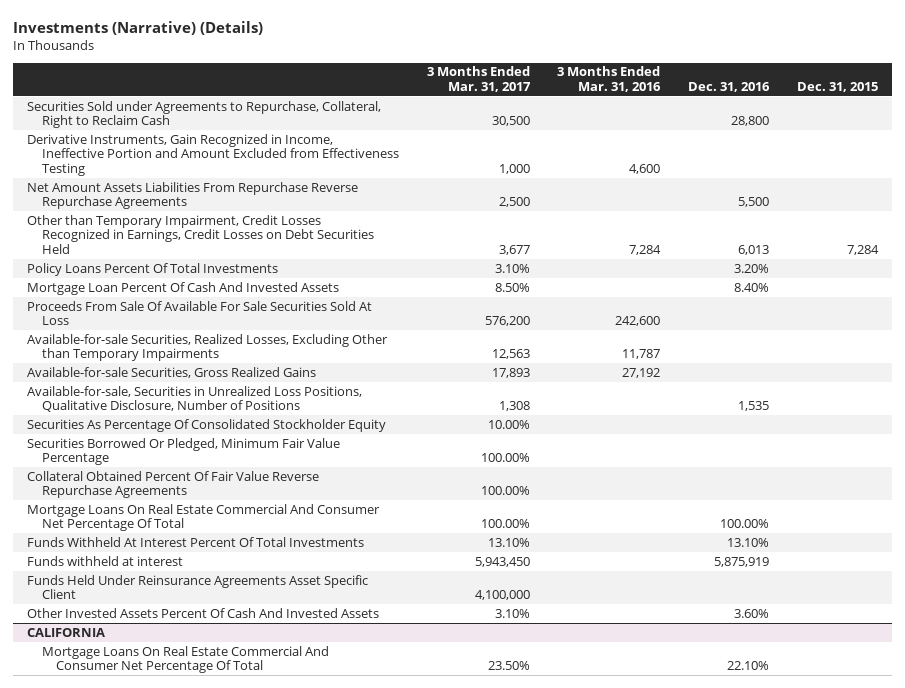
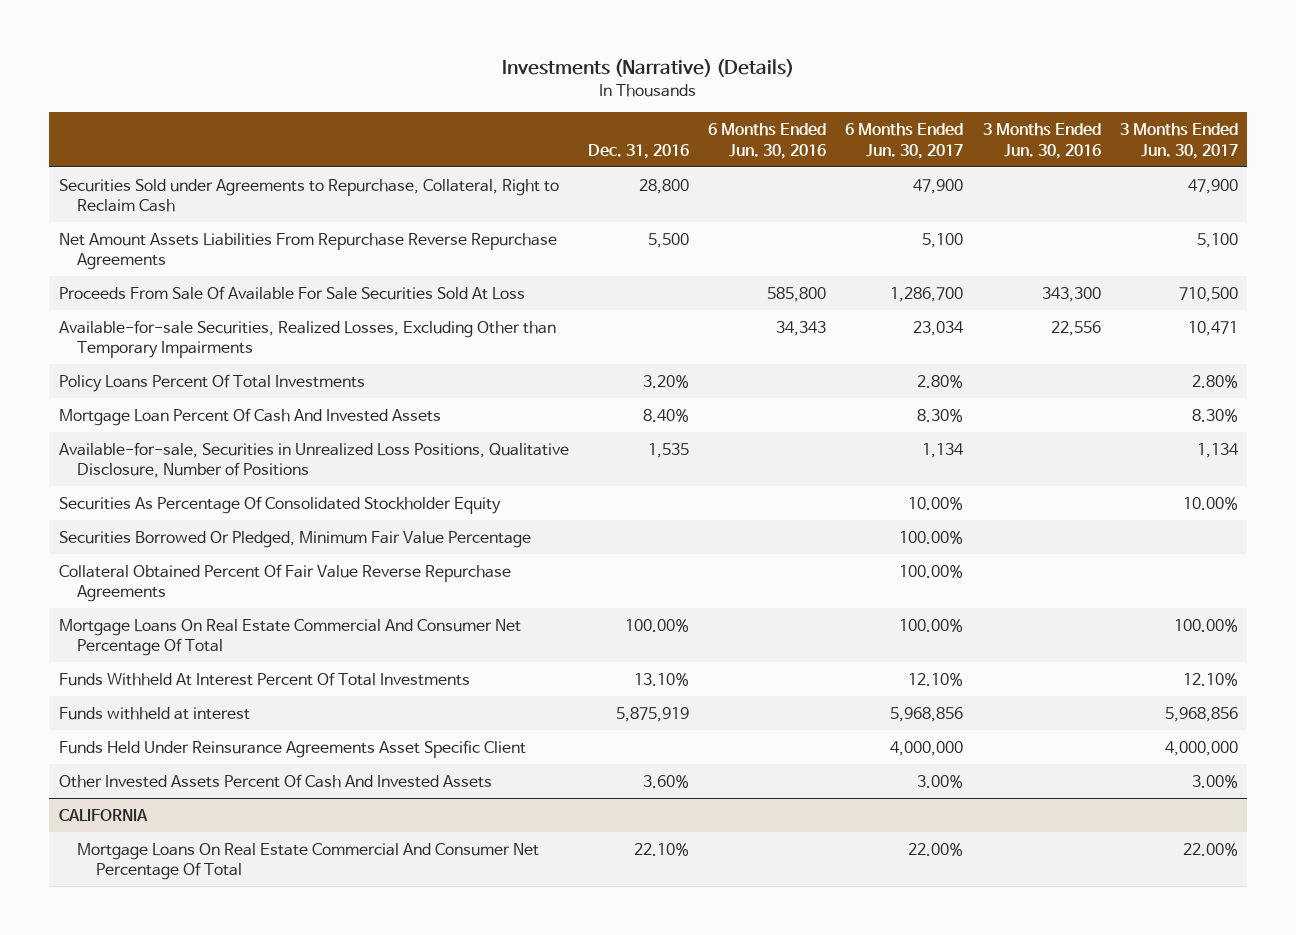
- | 3 Months Ended Mar. 31, 2017 | 3 Months Ended Mar. 31, 2016 | Dec. 31, 2016 | Dec. 31, 2015
+ | Dec. 31, 2016 | 6 Months Ended Jun. 30, 2016 | 6 Months Ended Jun. 30, 2017 | 3 Months Ended Jun. 30, 2016 | 3 Months Ended Jun. 30, 2017
- Derivative Instruments, Gain Recognized in Income, Ineffective Portion and Amount Excluded from Effectiveness Testing | 1,000 | 4,600 | |
- Other than Temporary Impairment, Credit Losses Recognized in Earnings, Credit Losses on Debt Securities Held | 3,677 | 7,284 | 6,013 | 7,284
- Available-for-sale Securities, Gross Realized Gains | 17,893 | 27,192 | |
moved down: Policy Loans Percent Of Total Investments | 3.20% | | 2.80% | | 2.80%
moved down: Mortgage Loan Percent Of Cash And Invested Assets | 8.40% | | 8.30% | | 8.30%

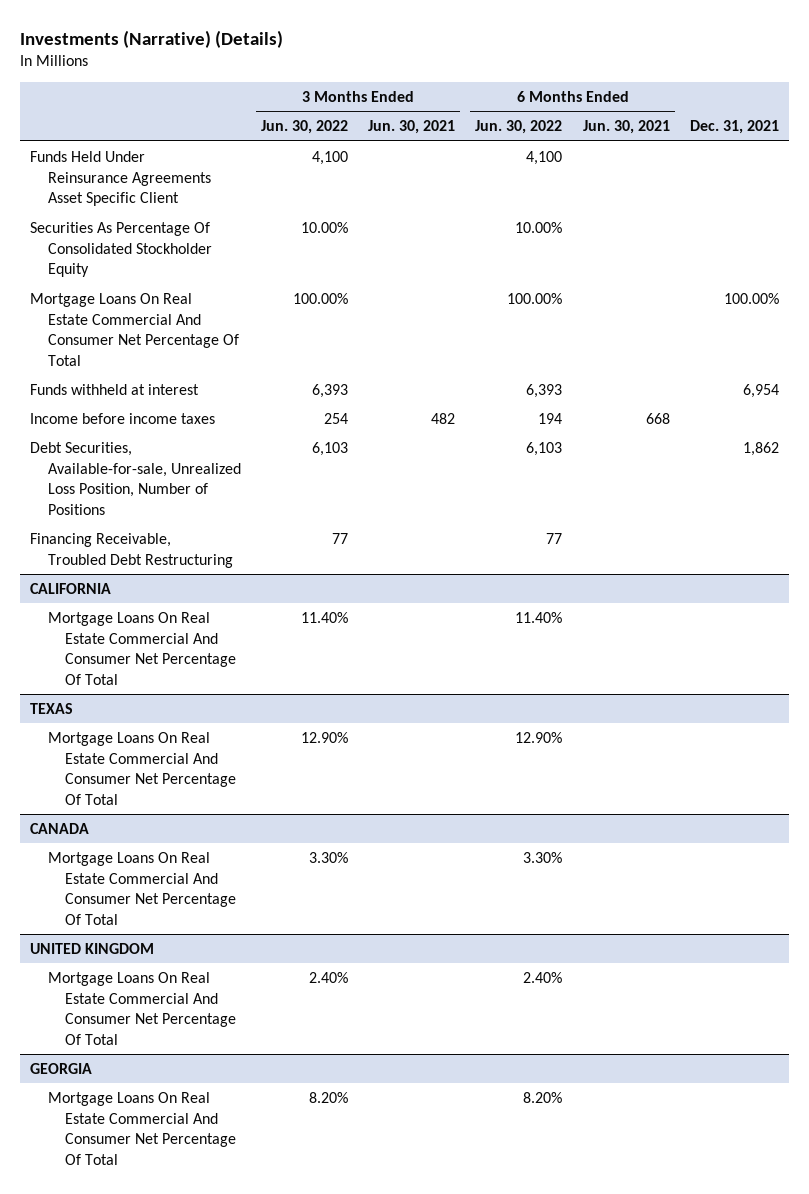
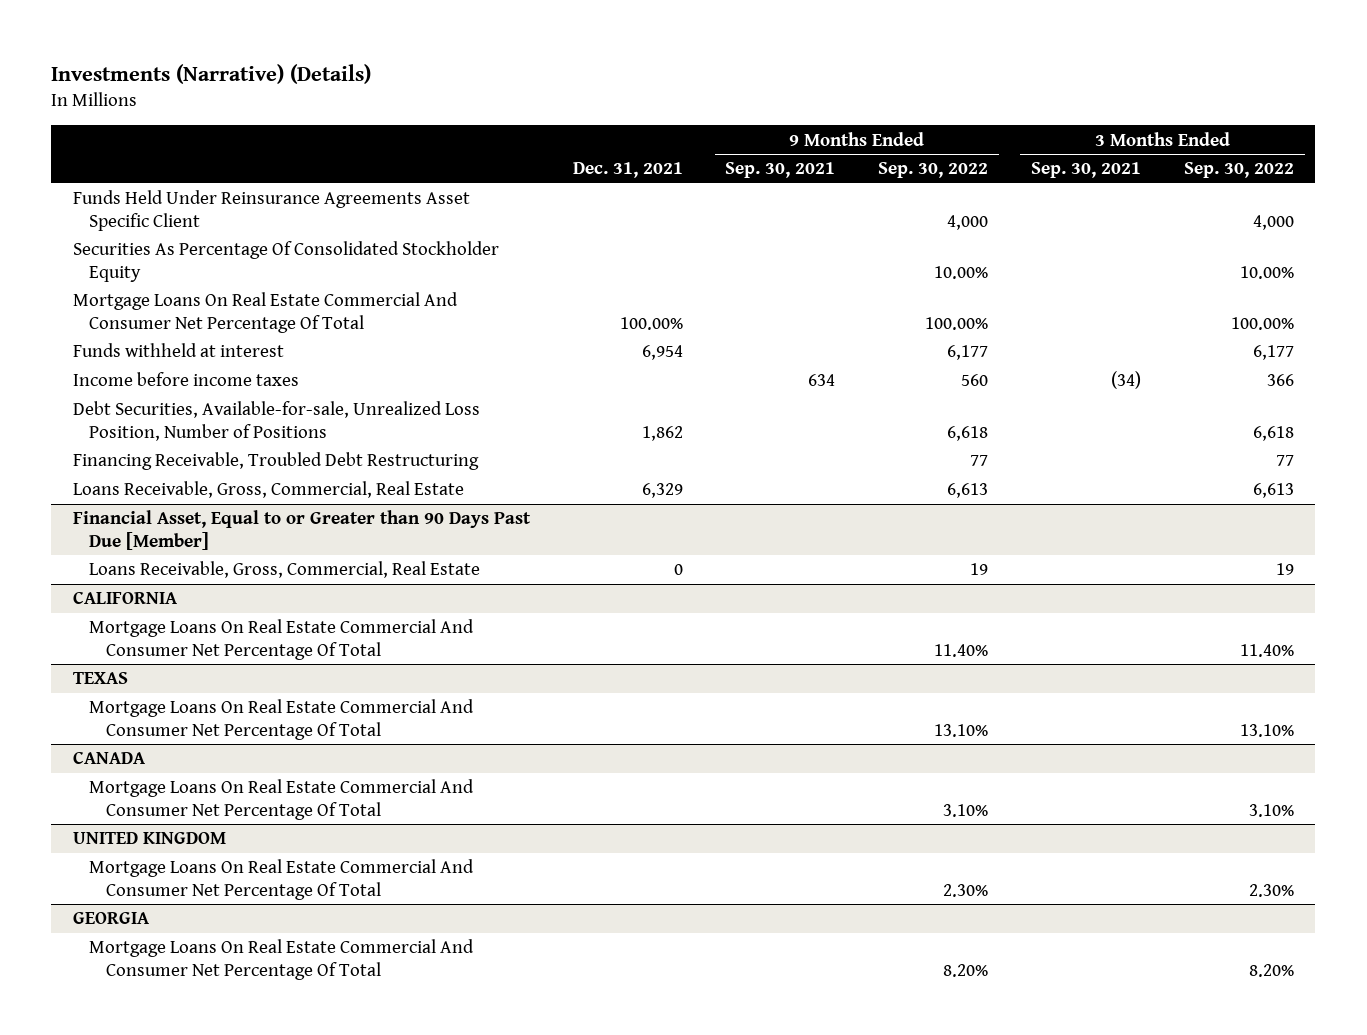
- | 3 Months Ended Jun. 30, 2022 | 3 Months Ended Jun. 30, 2021 | 6 Months Ended Jun. 30, 2022 | 6 Months Ended Jun. 30, 2021 | Dec. 31, 2021
+ | Dec. 31, 2021 | 9 Months Ended Sep. 30, 2021 | 9 Months Ended Sep. 30, 2022 | 3 Months Ended Sep. 30, 2021 | 3 Months Ended Sep. 30, 2022
+ Loans Receivable, Gross, Commercial, Real Estate | 6,329 | | 6,613 | | 6,613
+ Financial Asset, Equal to or Greater than 90 Days Past Due [Member]
+ Loans Receivable, Gross, Commercial, Real Estate | 0 | | 19 | | 19

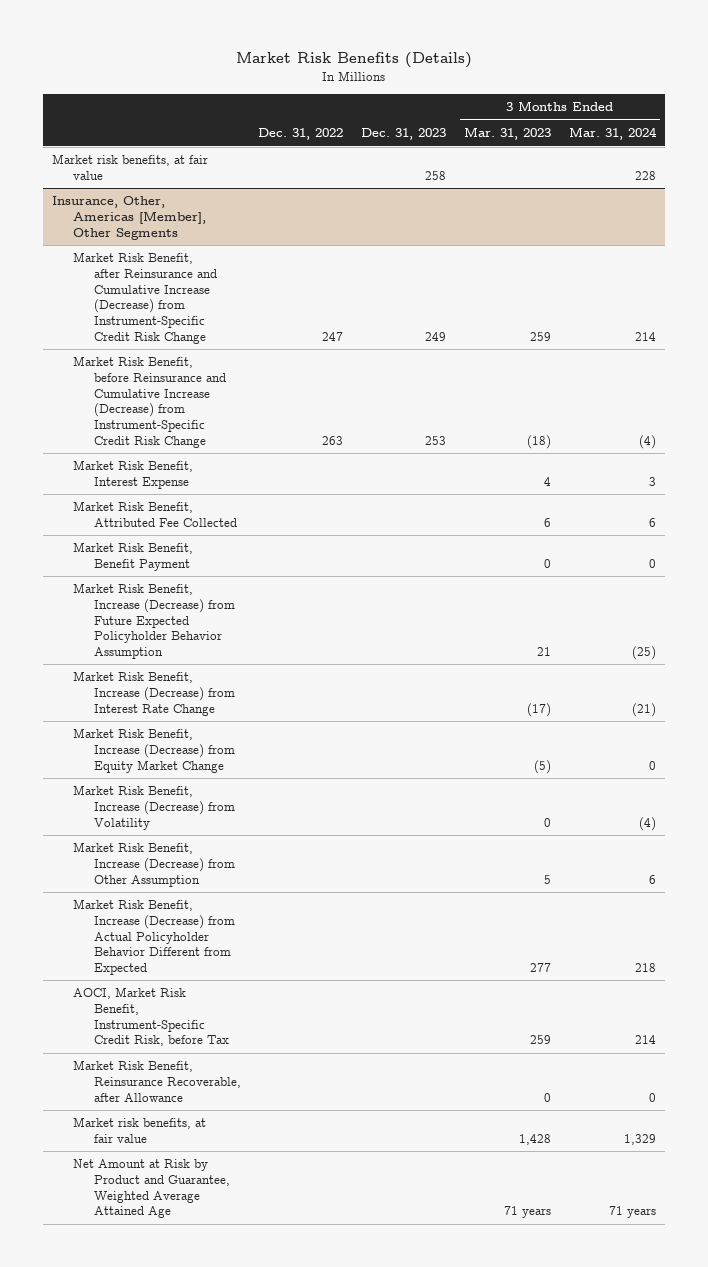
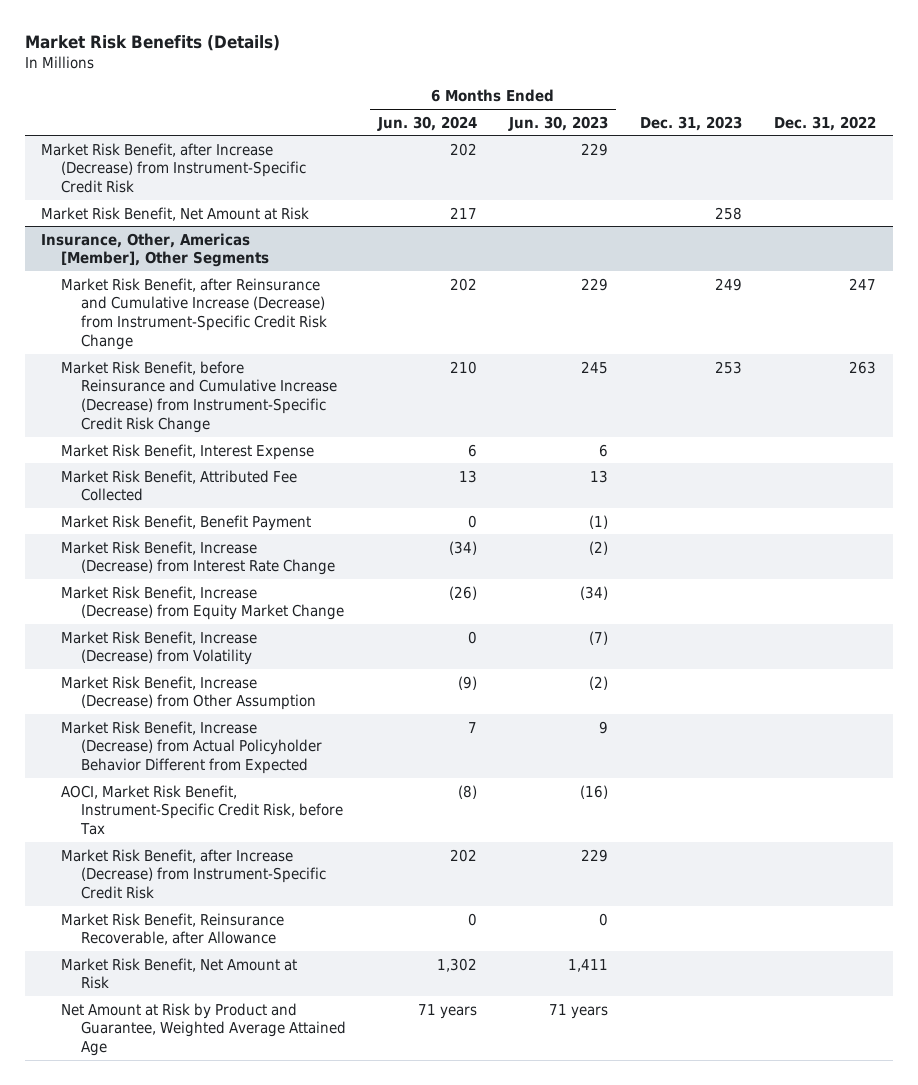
- | Dec. 31, 2022 | Dec. 31, 2023 | 3 Months Ended Mar. 31, 2023 | 3 Months Ended Mar. 31, 2024
+ | 6 Months Ended Jun. 30, 2024 | 6 Months Ended Jun. 30, 2023 | Dec. 31, 2023 | Dec. 31, 2022
- Market risk benefits, at fair value | | 258 | | 228
+ Market Risk Benefit, after Increase (Decrease) from Instrument-Specific Credit Risk | 202 | 229 | |
+ Market Risk Benefit, Net Amount at Risk | 217 | | 258 |
@ Insurance, Other, Americas [Member], Other Segments
- Market Risk Benefit, Increase (Decrease) from Future Expected Policyholder Behavior Assumption | | | 21 | (25)
+ Market Risk Benefit, after Increase (Decrease) from Instrument-Specific Credit Risk | 202 | 229 | |
- Market risk benefits, at fair value | | | 1,428 | 1,329
+ Market Risk Benefit, Net Amount at Risk | 1,302 | 1,411 | |

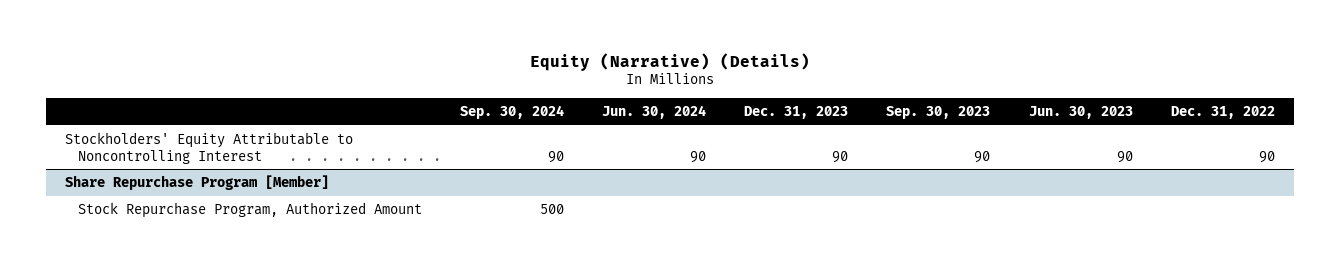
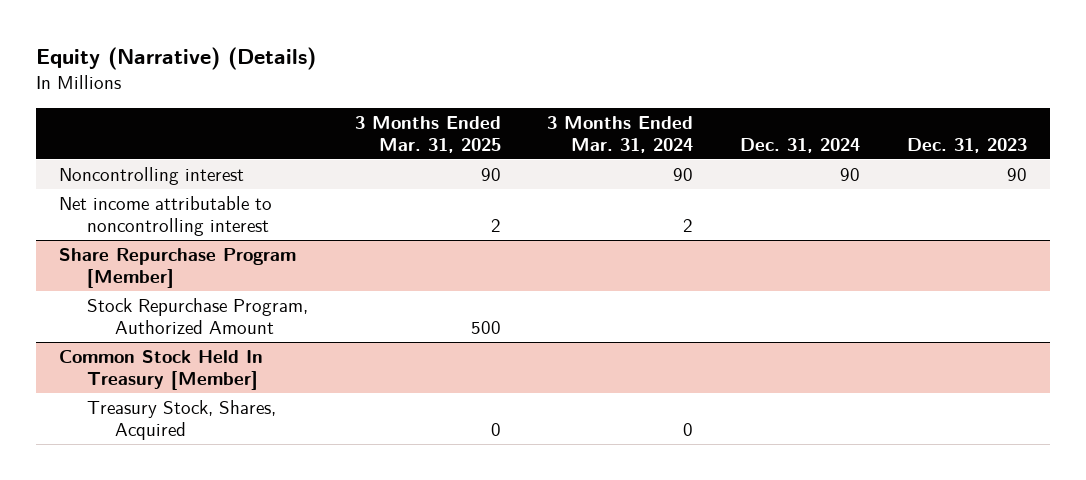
- | Sep. 30, 2024 | Jun. 30, 2024 | Dec. 31, 2023 | Sep. 30, 2023 | Jun. 30, 2023 | Dec. 31, 2022
+ | 3 Months Ended Mar. 31, 2025 | 3 Months Ended Mar. 31, 2024 | Dec. 31, 2024 | Dec. 31, 2023
- Stockholders' Equity Attributable to Noncontrolling Interest | 90 | 90 | 90 | 90 | 90 | 90
+ Noncontrolling interest | 90 | 90 | 90 | 90
+ Net income attributable to noncontrolling interest | 2 | 2 | |
+ Common Stock Held In Treasury [Member]
+ Treasury Stock, Shares, Acquired | 0 | 0 | |

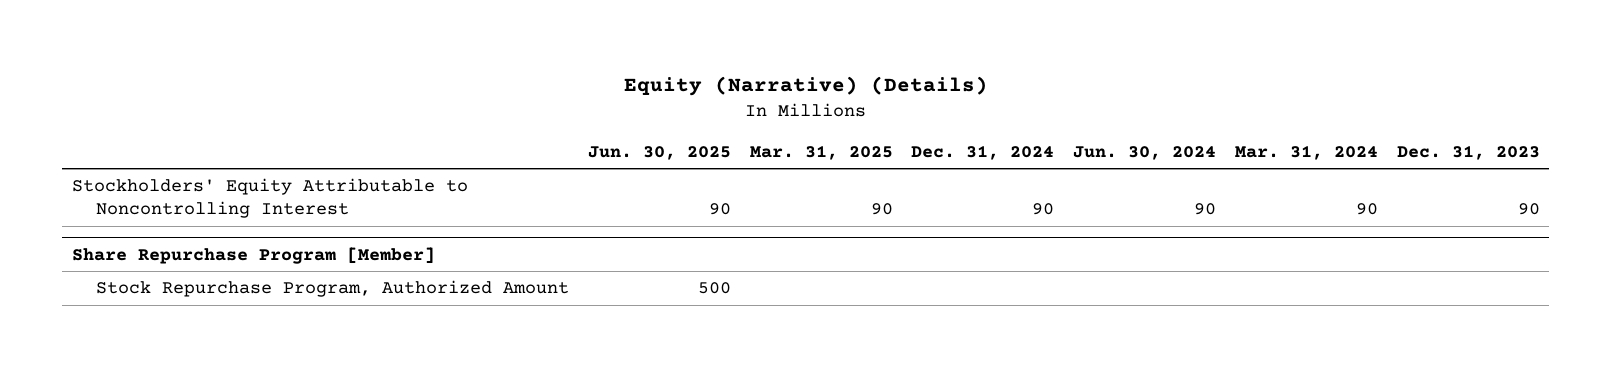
- | 3 Months Ended Mar. 31, 2025 | 3 Months Ended Mar. 31, 2024 | Dec. 31, 2024 | Dec. 31, 2023
+ | Jun. 30, 2025 | Mar. 31, 2025 | Dec. 31, 2024 | Jun. 30, 2024 | Mar. 31, 2024 | Dec. 31, 2023
- Noncontrolling interest | 90 | 90 | 90 | 90
- Net income attributable to noncontrolling interest | 2 | 2 | |
+ Stockholders' Equity Attributable to Noncontrolling Interest | 90 | 90 | 90 | 90 | 90 | 90
- Common Stock Held In Treasury [Member]
- Treasury Stock, Shares, Acquired | 0 | 0 | |

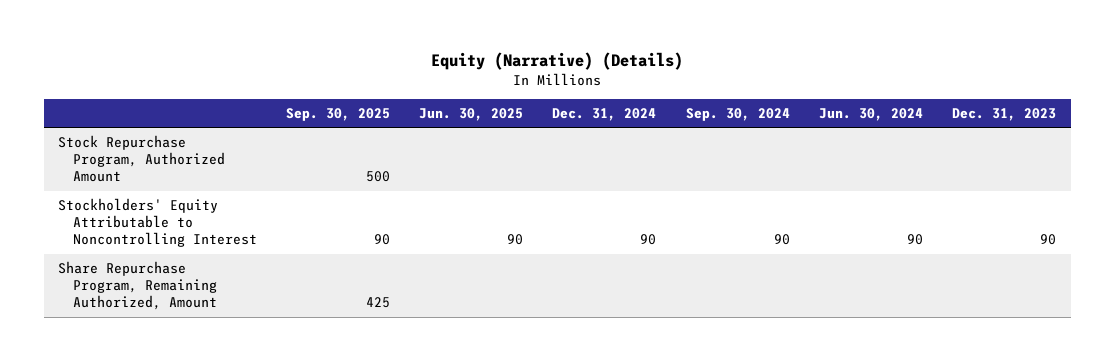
- | Jun. 30, 2025 | Mar. 31, 2025 | Dec. 31, 2024 | Jun. 30, 2024 | Mar. 31, 2024 | Dec. 31, 2023
+ | Sep. 30, 2025 | Jun. 30, 2025 | Dec. 31, 2024 | Sep. 30, 2024 | Jun. 30, 2024 | Dec. 31, 2023
+ Stock Repurchase Program, Authorized Amount | 500 | | | | |
- Share Repurchase Program [Member]
- Stock Repurchase Program, Authorized Amount | 500 | | | | |
+ Share Repurchase Program, Remaining Authorized, Amount | 425 | | | | |

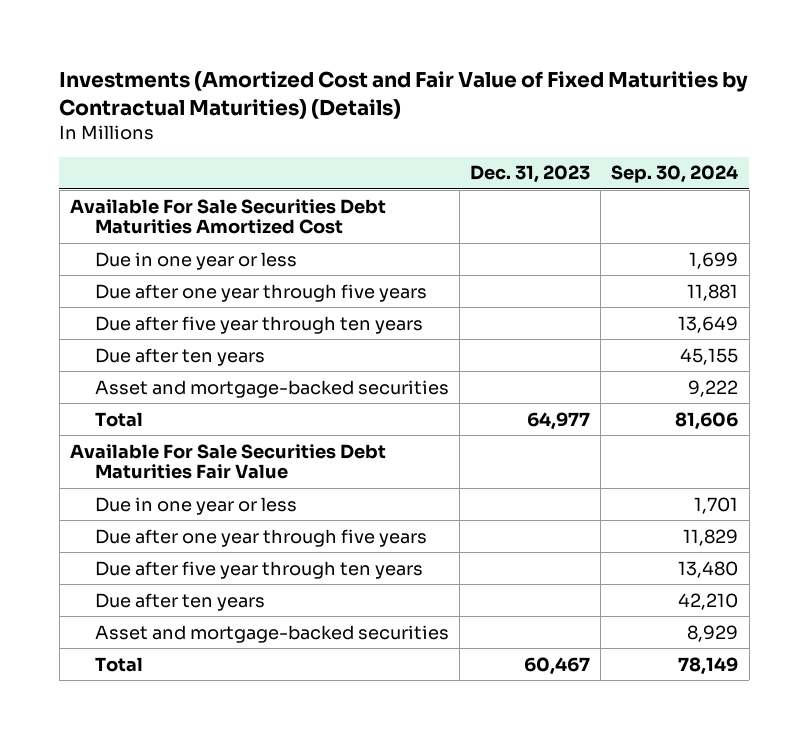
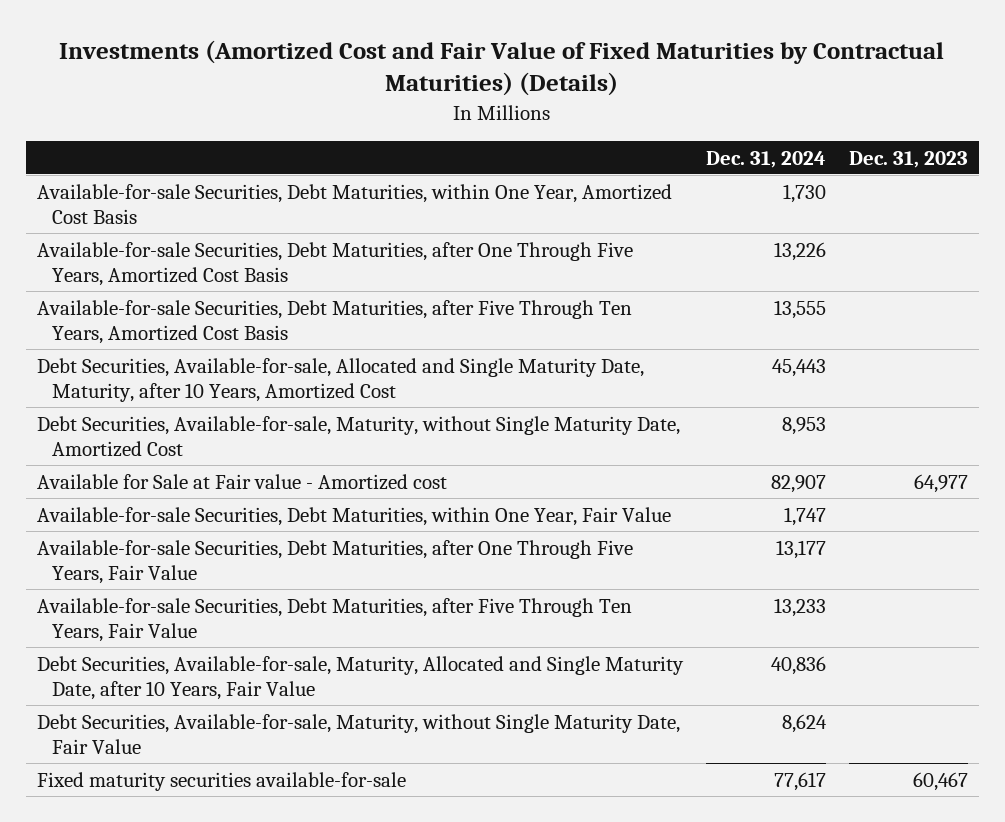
- | Dec. 31, 2023 | Sep. 30, 2024
+ | Dec. 31, 2024 | Dec. 31, 2023
- Available For Sale Securities Debt Maturities Amortized Cost
- Due in one year or less | | 1,699
- Due after one year through five years | | 11,881
- Due after five year through ten years | | 13,649
- Due after ten years | | 45,155
- Asset and mortgage-backed securities | | 9,222
- Total | 64,977 | 81,606
- Available For Sale Securities Debt Maturities Fair Value
- Due in one year or less | | 1,701
- Due after one year through five years | | 11,829
- Due after five year through ten years | | 13,480
- Due after ten years | | 42,210
- Asset and mortgage-backed securities | | 8,929
- Total | 60,467 | 78,149
+ Available-for-sale Securities, Debt Maturities, within One Year, Amortized Cost Basis | 1,730 |
+ Available-for-sale Securities, Debt Maturities, after One Through Five Years, Amortized Cost Basis | 13,226 |
+ Available-for-sale Securities, Debt Maturities, after Five Through Ten Years, Amortized Cost Basis | 13,555 |
+ Debt Securities, Available-for-sale, Allocated and Single Maturity Date, Maturity, after 10 Years, Amortized Cost | 45,443 |
+ Debt Securities, Available-for-sale, Maturity, without Single Maturity Date, Amortized Cost | 8,953 |
+ Available for Sale at Fair value - Amortized cost | 82,907 | 64,977
+ Available-for-sale Securities, Debt Maturities, within One Year, Fair Value | 1,747 |
+ Available-for-sale Securities, Debt Maturities, after One Through Five Years, Fair Value | 13,177 |
+ Available-for-sale Securities, Debt Maturities, after Five Through Ten Years, Fair Value | 13,233 |
+ Debt Securities, Available-for-sale, Maturity, Allocated and Single Maturity Date, after 10 Years, Fair Value | 40,836 |
+ Debt Securities, Available-for-sale, Maturity, without Single Maturity Date, Fair Value | 8,624 |
+ Fixed maturity securities available-for-sale | 77,617 | 60,467

